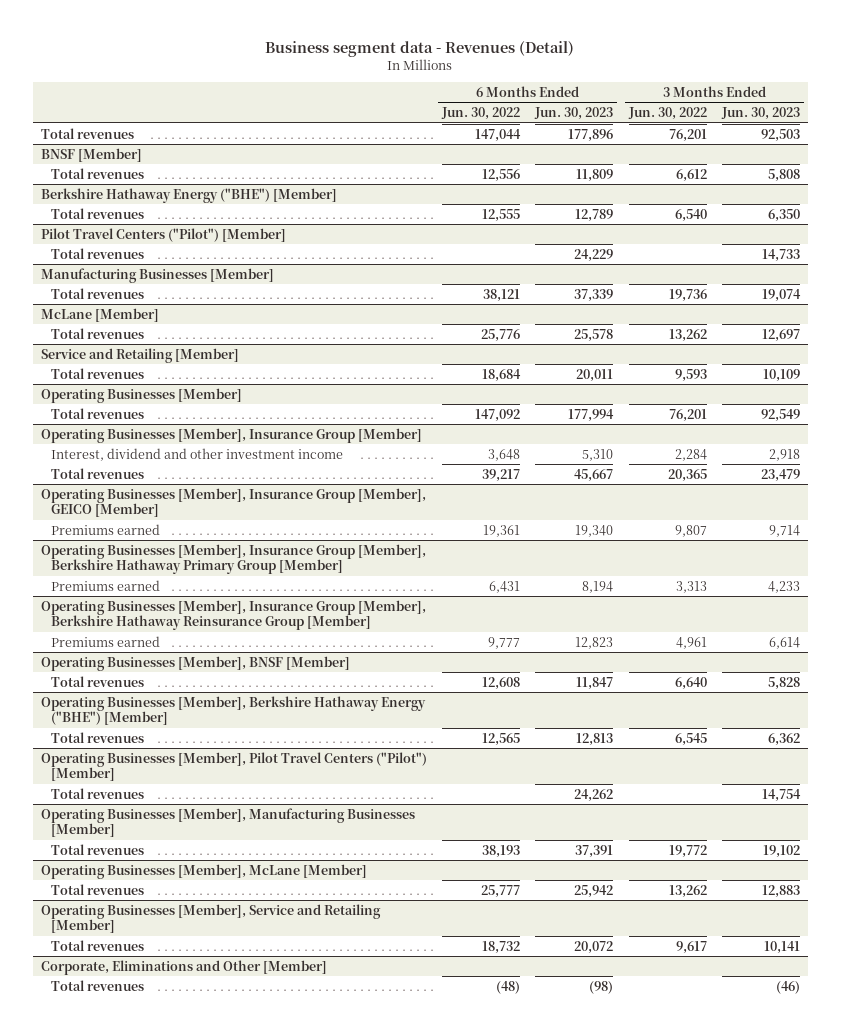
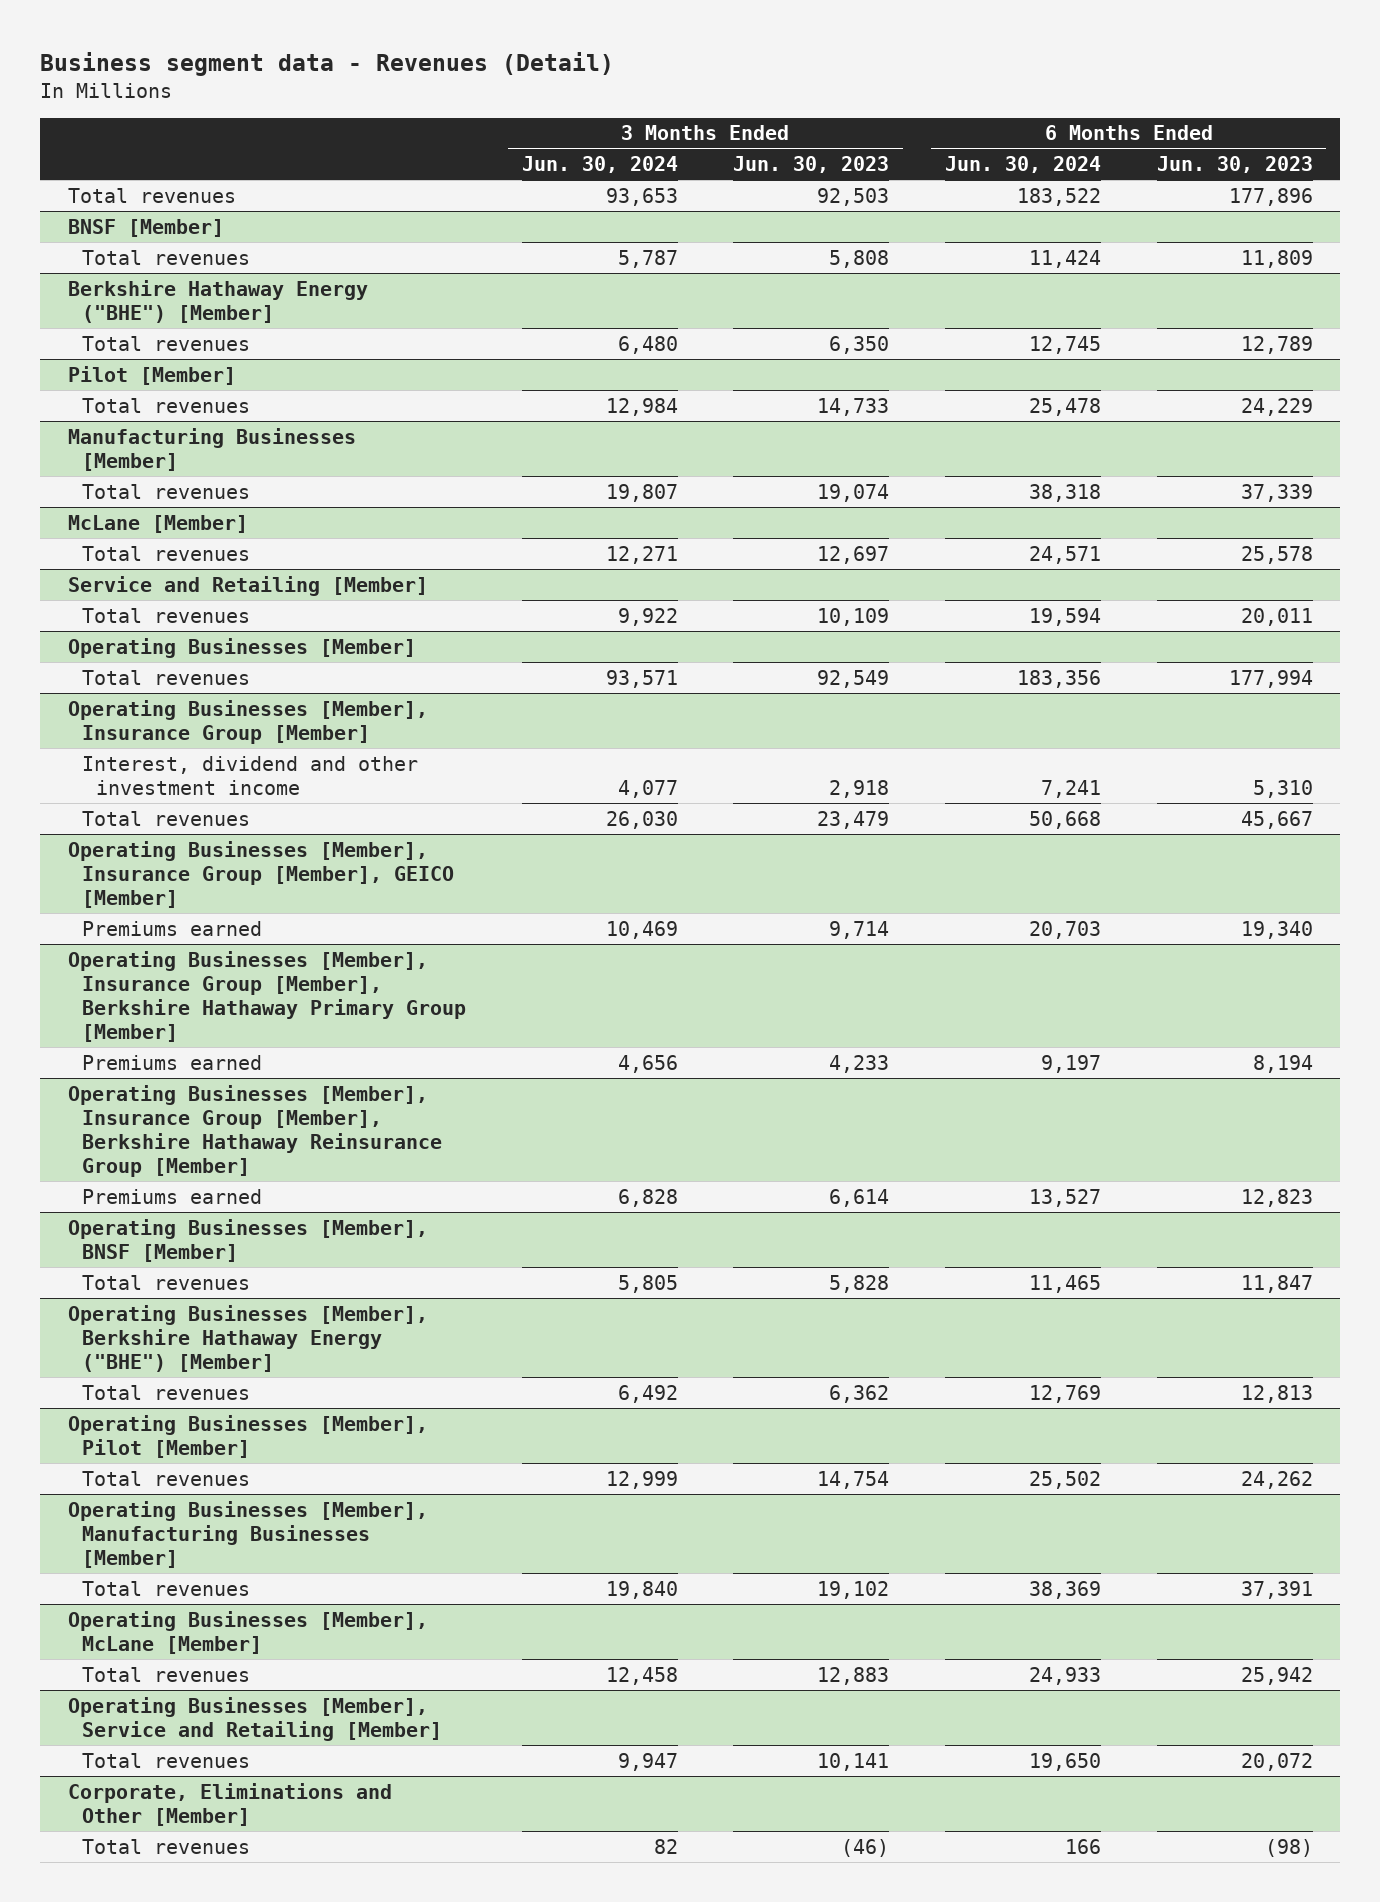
- | 6 Months Ended Jun. 30, 2022 | 6 Months Ended Jun. 30, 2023 | 3 Months Ended Jun. 30, 2022 | 3 Months Ended Jun. 30, 2023
+ | 3 Months Ended Jun. 30, 2024 | 3 Months Ended Jun. 30, 2023 | 6 Months Ended Jun. 30, 2024 | 6 Months Ended Jun. 30, 2023
- Pilot Travel Centers ("Pilot") [Member]
+ Pilot [Member]
- Operating Businesses [Member], Pilot Travel Centers ("Pilot") [Member]
+ Operating Businesses [Member], Pilot [Member]

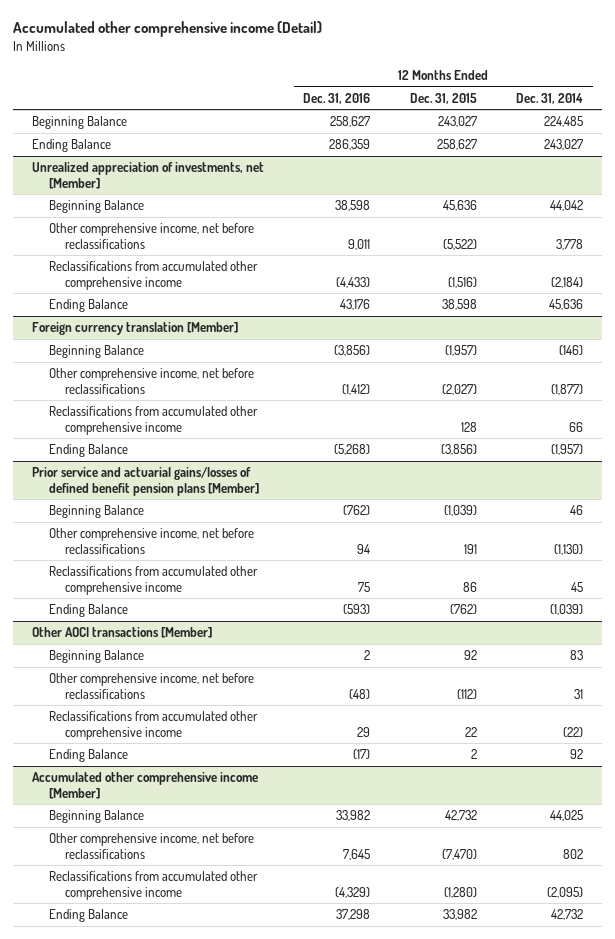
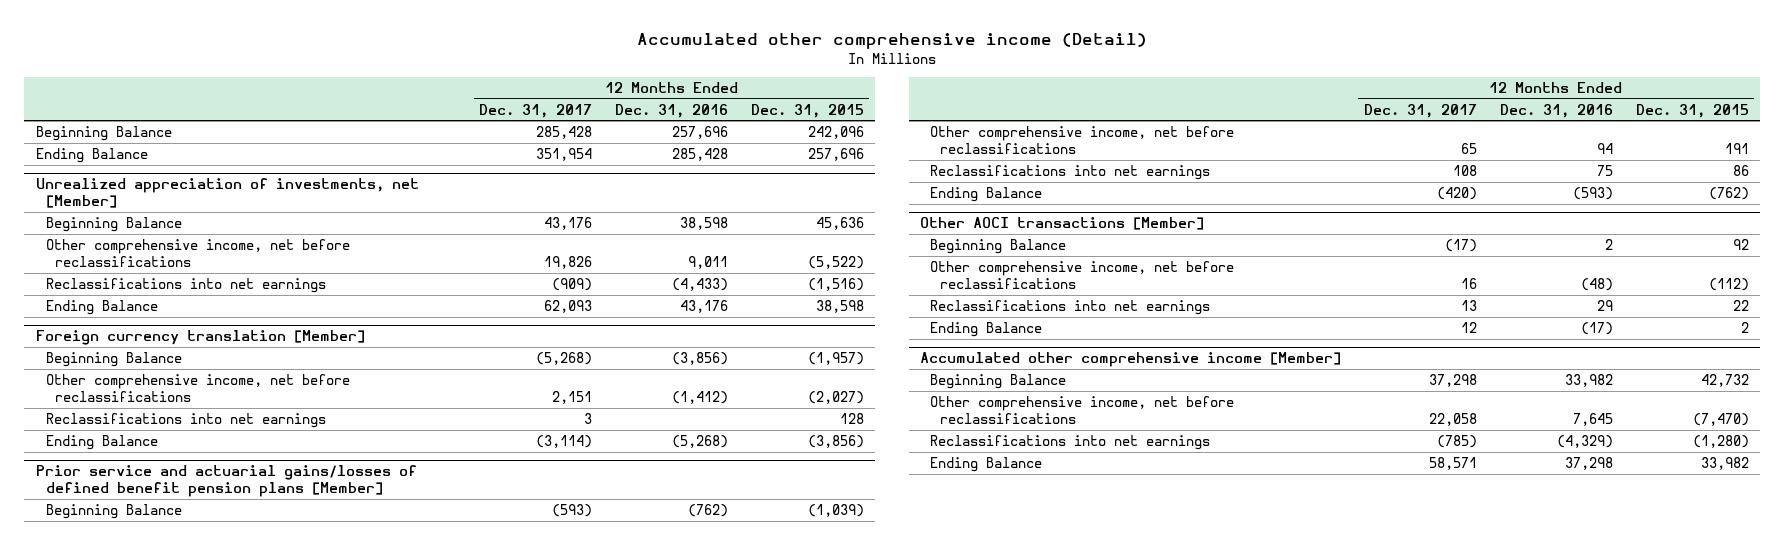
- | 12 Months Ended Dec. 31, 2016 | 12 Months Ended Dec. 31, 2015 | 12 Months Ended Dec. 31, 2014
+ | 12 Months Ended Dec. 31, 2017 | 12 Months Ended Dec. 31, 2016 | 12 Months Ended Dec. 31, 2015
- Beginning Balance | 258,627 | 243,027 | 224,485
- Ending Balance | 286,359 | 258,627 | 243,027
+ Beginning Balance | 285,428 | 257,696 | 242,096
+ Ending Balance | 351,954 | 285,428 | 257,696
@ Unrealized appreciation of investments, net [Member]
- Reclassifications from accumulated other comprehensive income | (4,433) | (1,516) | (2,184)
+ Reclassifications into net earnings | (909) | (4,433) | (1,516)
@ Foreign currency translation [Member]
- Reclassifications from accumulated other comprehensive income | | 128 | 66
+ Reclassifications into net earnings | 3 | | 128
@ Prior service and actuarial gains/losses of defined benefit pension plans [Member]
- Reclassifications from accumulated other comprehensive income | 75 | 86 | 45
+ Reclassifications into net earnings | 108 | 75 | 86
@ Other AOCI transactions [Member]
- Reclassifications from accumulated other comprehensive income | 29 | 22 | (22)
+ Reclassifications into net earnings | 13 | 29 | 22
@ Accumulated other comprehensive income [Member]
- Reclassifications from accumulated other comprehensive income | (4,329) | (1,280) | (2,095)
+ Reclassifications into net earnings | (785) | (4,329) | (1,280)

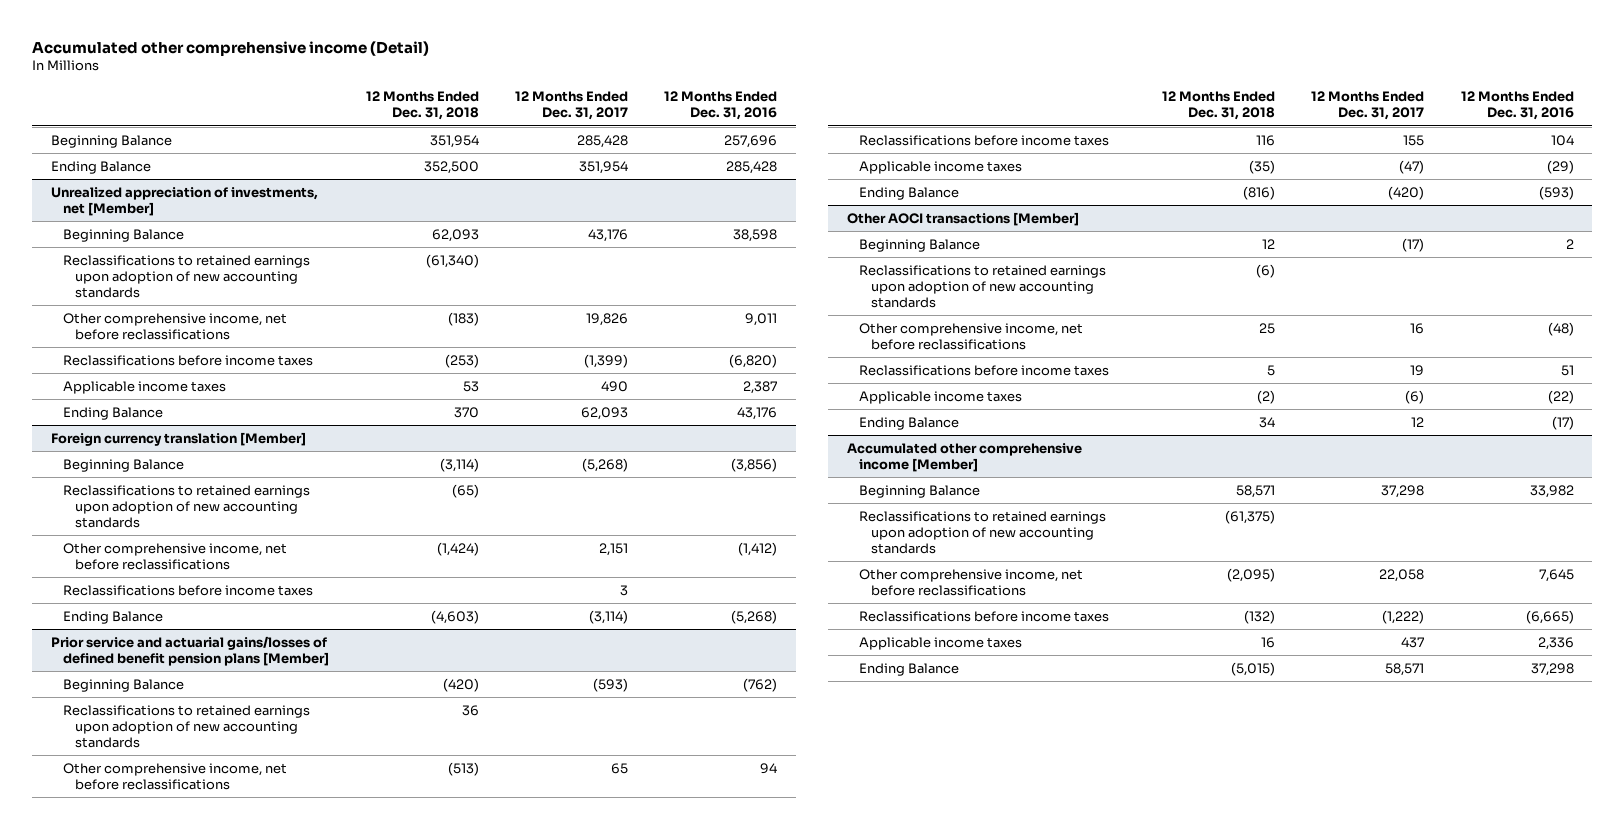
- | 12 Months Ended Dec. 31, 2017 | 12 Months Ended Dec. 31, 2016 | 12 Months Ended Dec. 31, 2015
+ | 12 Months Ended Dec. 31, 2018 | 12 Months Ended Dec. 31, 2017 | 12 Months Ended Dec. 31, 2016
@ Unrealized appreciation of investments, net [Member]
+ Reclassifications to retained earnings upon adoption of new accounting standards | (61,340) | |
- Reclassifications into net earnings | (909) | (4,433) | (1,516)
+ Reclassifications before income taxes | (253) | (1,399) | (6,820)
+ Applicable income taxes | 53 | 490 | 2,387
@ Foreign currency translation [Member]
+ Reclassifications to retained earnings upon adoption of new accounting standards | (65) | |
- Reclassifications into net earnings | 3 | | 128
+ Reclassifications before income taxes | | 3 |
@ Prior service and actuarial gains/losses of defined benefit pension plans [Member]
+ Reclassifications to retained earnings upon adoption of new accounting standards | 36 | |
- Reclassifications into net earnings | 108 | 75 | 86
+ Reclassifications before income taxes | 116 | 155 | 104
+ Applicable income taxes | (35) | (47) | (29)
@ Other AOCI transactions [Member]
+ Reclassifications to retained earnings upon adoption of new accounting standards | (6) | |
- Reclassifications into net earnings | 13 | 29 | 22
+ Reclassifications before income taxes | 5 | 19 | 51
+ Applicable income taxes | (2) | (6) | (22)
@ Accumulated other comprehensive income [Member]
+ Reclassifications to retained earnings upon adoption of new accounting standards | (61,375) | |
- Reclassifications into net earnings | (785) | (4,329) | (1,280)
+ Reclassifications before income taxes | (132) | (1,222) | (6,665)
+ Applicable income taxes | 16 | 437 | 2,336

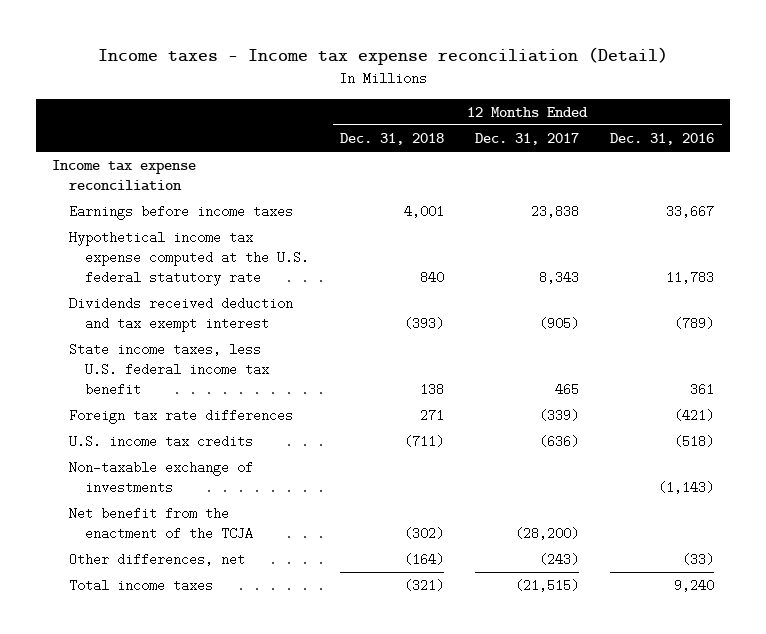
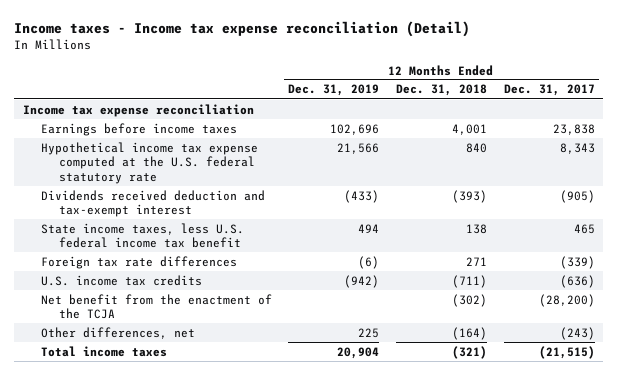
- | 12 Months Ended Dec. 31, 2018 | 12 Months Ended Dec. 31, 2017 | 12 Months Ended Dec. 31, 2016
+ | 12 Months Ended Dec. 31, 2019 | 12 Months Ended Dec. 31, 2018 | 12 Months Ended Dec. 31, 2017
- Dividends received deduction and tax exempt interest | (393) | (905) | (789)
+ Dividends received deduction and tax-exempt interest | (433) | (393) | (905)
- Non-taxable exchange of investments | | | (1,143)

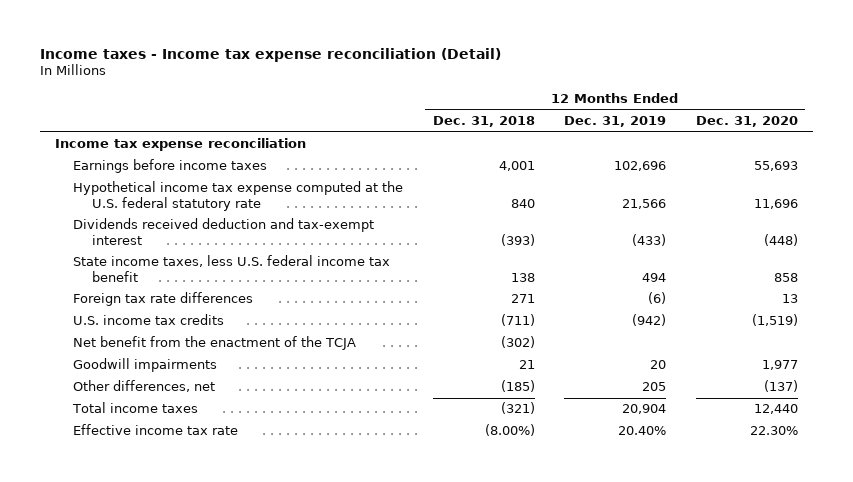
- | 12 Months Ended Dec. 31, 2019 | 12 Months Ended Dec. 31, 2018 | 12 Months Ended Dec. 31, 2017
+ | 12 Months Ended Dec. 31, 2018 | 12 Months Ended Dec. 31, 2019 | 12 Months Ended Dec. 31, 2020
- Other differences, net | 225 | (164) | (243)
+ Goodwill impairments | 21 | 20 | 1,977
+ Other differences, net | (185) | 205 | (137)
+ Effective income tax rate | (8.00%) | 20.40% | 22.30%

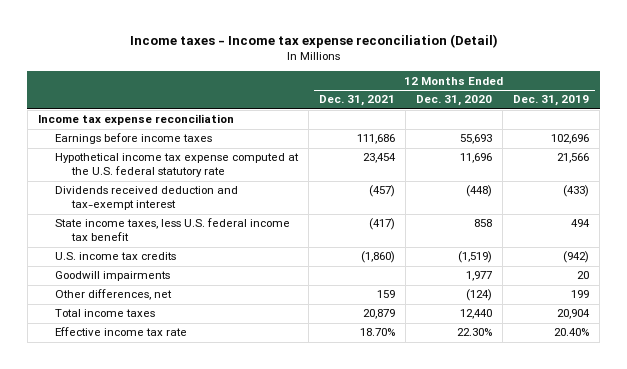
- | 12 Months Ended Dec. 31, 2018 | 12 Months Ended Dec. 31, 2019 | 12 Months Ended Dec. 31, 2020
+ | 12 Months Ended Dec. 31, 2021 | 12 Months Ended Dec. 31, 2020 | 12 Months Ended Dec. 31, 2019
- Foreign tax rate differences | 271 | (6) | 13
- Net benefit from the enactment of the TCJA | (302) | |
- Other differences, net | (185) | 205 | (137)
+ Other differences, net | 159 | (124) | 199

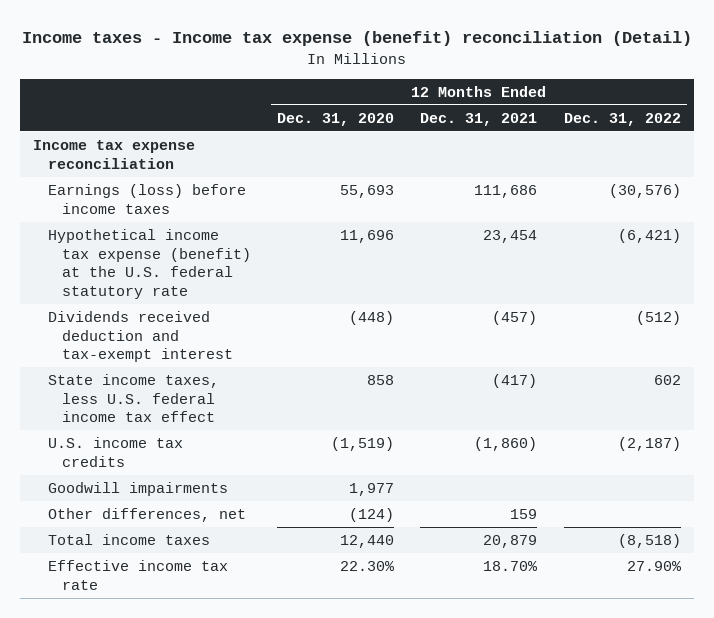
- Income taxes - Income tax expense reconciliation (Detail)
+ Income taxes - Income tax expense (benefit) reconciliation (Detail)
- | 12 Months Ended Dec. 31, 2021 | 12 Months Ended Dec. 31, 2020 | 12 Months Ended Dec. 31, 2019
+ | 12 Months Ended Dec. 31, 2020 | 12 Months Ended Dec. 31, 2021 | 12 Months Ended Dec. 31, 2022
- Earnings before income taxes | 111,686 | 55,693 | 102,696
- Hypothetical income tax expense computed at the U.S. federal statutory rate | 23,454 | 11,696 | 21,566
+ Earnings (loss) before income taxes | 55,693 | 111,686 | (30,576)
+ Hypothetical income tax expense (benefit) at the U.S. federal statutory rate | 11,696 | 23,454 | (6,421)
- State income taxes, less U.S. federal income tax benefit | (417) | 858 | 494
+ State income taxes, less U.S. federal income tax effect | 858 | (417) | 602

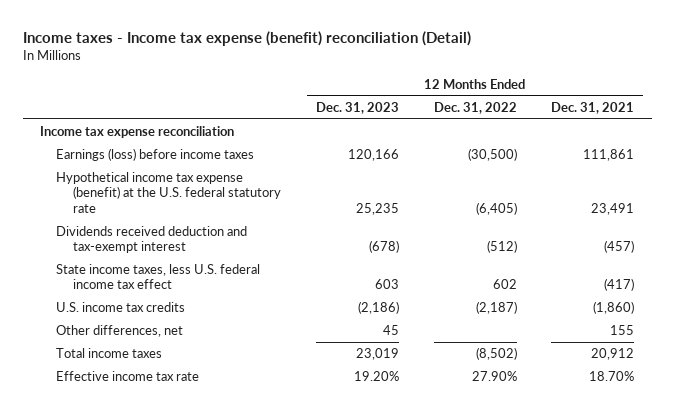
- | 12 Months Ended Dec. 31, 2020 | 12 Months Ended Dec. 31, 2021 | 12 Months Ended Dec. 31, 2022
+ | 12 Months Ended Dec. 31, 2023 | 12 Months Ended Dec. 31, 2022 | 12 Months Ended Dec. 31, 2021
- Earnings (loss) before income taxes | 55,693 | 111,686 | (30,576)
- Hypothetical income tax expense (benefit) at the U.S. federal statutory rate | 11,696 | 23,454 | (6,421)
+ Earnings (loss) before income taxes | 120,166 | (30,500) | 111,861
+ Hypothetical income tax expense (benefit) at the U.S. federal statutory rate | 25,235 | (6,405) | 23,491
- Goodwill impairments | 1,977 | |
- Other differences, net | (124) | 159 |
- Total income taxes | 12,440 | 20,879 | (8,518)
+ Other differences, net | 45 | | 155
+ Total income taxes | 23,019 | (8,502) | 20,912

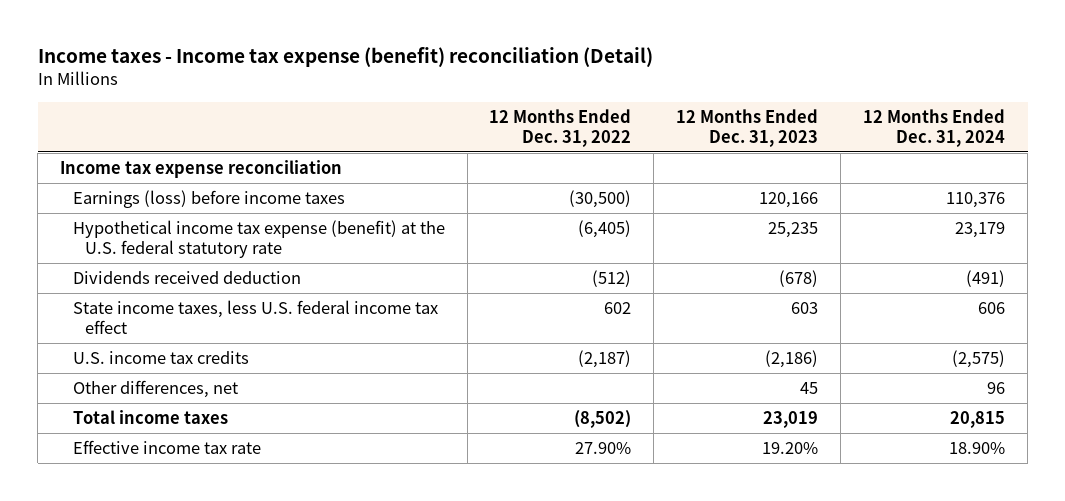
- | 12 Months Ended Dec. 31, 2023 | 12 Months Ended Dec. 31, 2022 | 12 Months Ended Dec. 31, 2021
+ | 12 Months Ended Dec. 31, 2022 | 12 Months Ended Dec. 31, 2023 | 12 Months Ended Dec. 31, 2024
- Dividends received deduction and tax-exempt interest | (678) | (512) | (457)
+ Dividends received deduction | (512) | (678) | (491)

